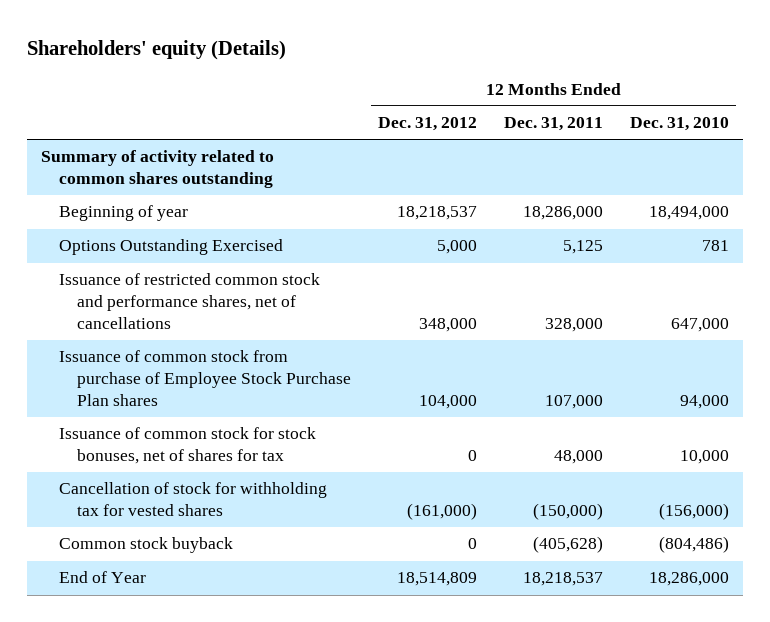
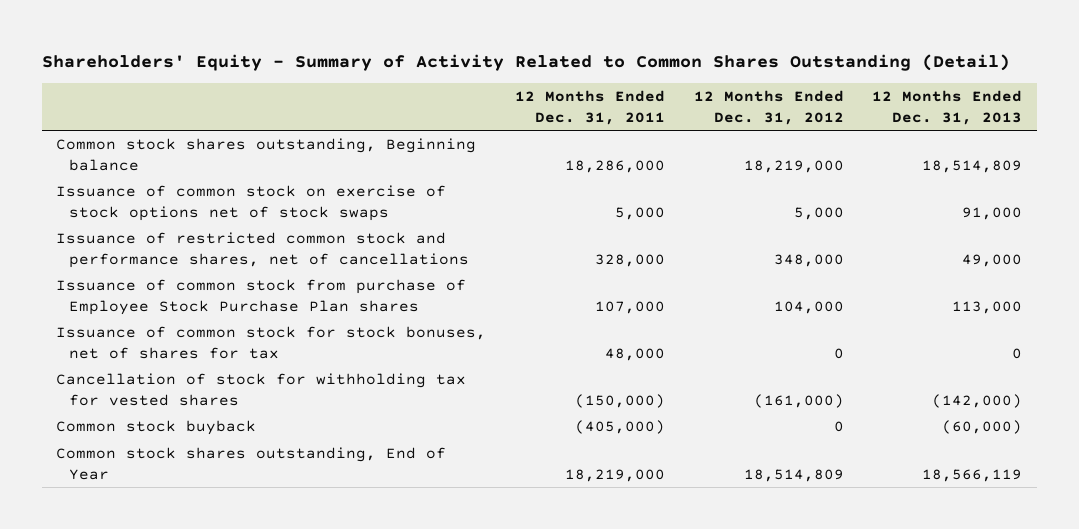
- Shareholders' equity (Details)
+ Shareholders' Equity - Summary of Activity Related to Common Shares Outstanding (Detail)
- | 12 Months Ended Dec. 31, 2012 | 12 Months Ended Dec. 31, 2011 | 12 Months Ended Dec. 31, 2010
+ | 12 Months Ended Dec. 31, 2011 | 12 Months Ended Dec. 31, 2012 | 12 Months Ended Dec. 31, 2013
- Summary of activity related to common shares outstanding
- Beginning of year | 18,218,537 | 18,286,000 | 18,494,000
- Options Outstanding Exercised | 5,000 | 5,125 | 781
+ Common stock shares outstanding, Beginning balance | 18,286,000 | 18,219,000 | 18,514,809
+ Issuance of common stock on exercise of stock options net of stock swaps | 5,000 | 5,000 | 91,000
- Common stock buyback | 0 | (405,628) | (804,486)
- End of Year | 18,514,809 | 18,218,537 | 18,286,000
+ Common stock buyback | (405,000) | 0 | (60,000)
+ Common stock shares outstanding, End of Year | 18,219,000 | 18,514,809 | 18,566,119

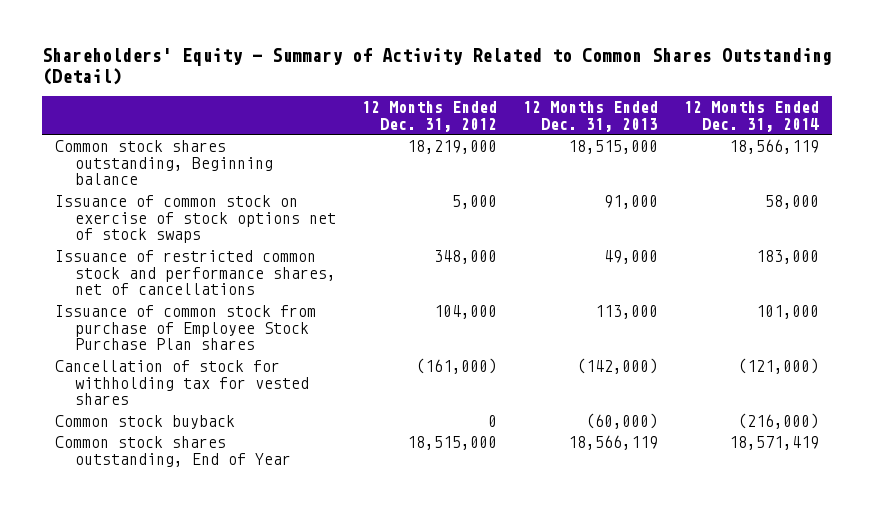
- | 12 Months Ended Dec. 31, 2011 | 12 Months Ended Dec. 31, 2012 | 12 Months Ended Dec. 31, 2013
+ | 12 Months Ended Dec. 31, 2012 | 12 Months Ended Dec. 31, 2013 | 12 Months Ended Dec. 31, 2014
- Common stock shares outstanding, Beginning balance | 18,286,000 | 18,219,000 | 18,514,809
+ Common stock shares outstanding, Beginning balance | 18,219,000 | 18,515,000 | 18,566,119
- Issuance of common stock for stock bonuses, net of shares for tax | 48,000 | 0 | 0
- Common stock shares outstanding, End of Year | 18,219,000 | 18,514,809 | 18,566,119
+ Common stock shares outstanding, End of Year | 18,515,000 | 18,566,119 | 18,571,419

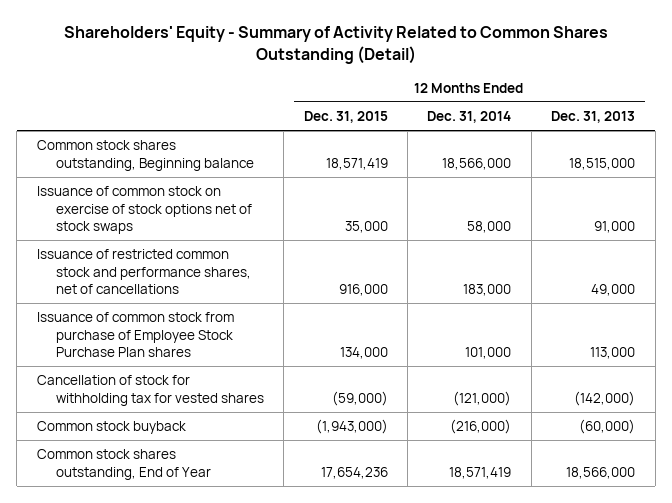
- | 12 Months Ended Dec. 31, 2012 | 12 Months Ended Dec. 31, 2013 | 12 Months Ended Dec. 31, 2014
+ | 12 Months Ended Dec. 31, 2015 | 12 Months Ended Dec. 31, 2014 | 12 Months Ended Dec. 31, 2013
- Common stock shares outstanding, Beginning balance | 18,219,000 | 18,515,000 | 18,566,119
+ Common stock shares outstanding, Beginning balance | 18,571,419 | 18,566,000 | 18,515,000
- Common stock shares outstanding, End of Year | 18,515,000 | 18,566,119 | 18,571,419
+ Common stock shares outstanding, End of Year | 17,654,236 | 18,571,419 | 18,566,000

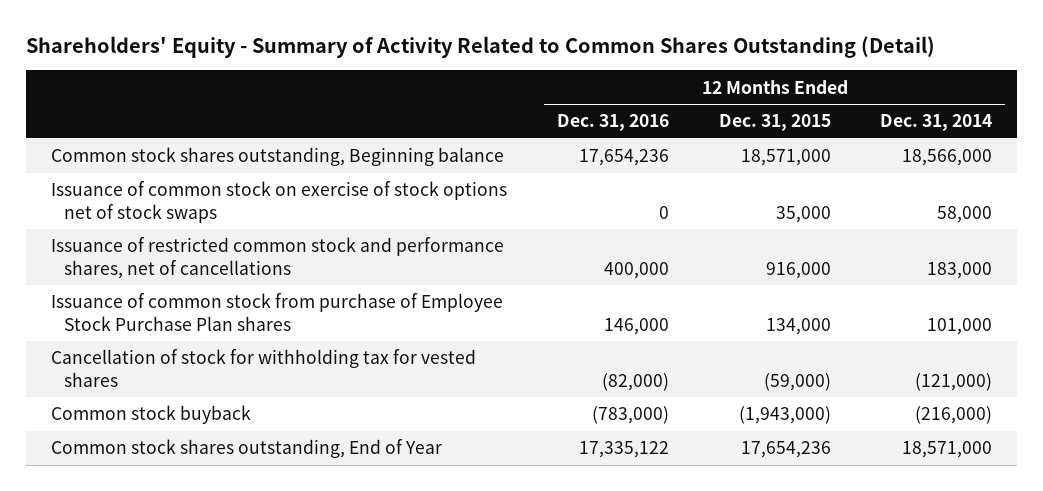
- | 12 Months Ended Dec. 31, 2015 | 12 Months Ended Dec. 31, 2014 | 12 Months Ended Dec. 31, 2013
+ | 12 Months Ended Dec. 31, 2016 | 12 Months Ended Dec. 31, 2015 | 12 Months Ended Dec. 31, 2014
- Common stock shares outstanding, Beginning balance | 18,571,419 | 18,566,000 | 18,515,000
+ Common stock shares outstanding, Beginning balance | 17,654,236 | 18,571,000 | 18,566,000
- Common stock shares outstanding, End of Year | 17,654,236 | 18,571,419 | 18,566,000
+ Common stock shares outstanding, End of Year | 17,335,122 | 17,654,236 | 18,571,000

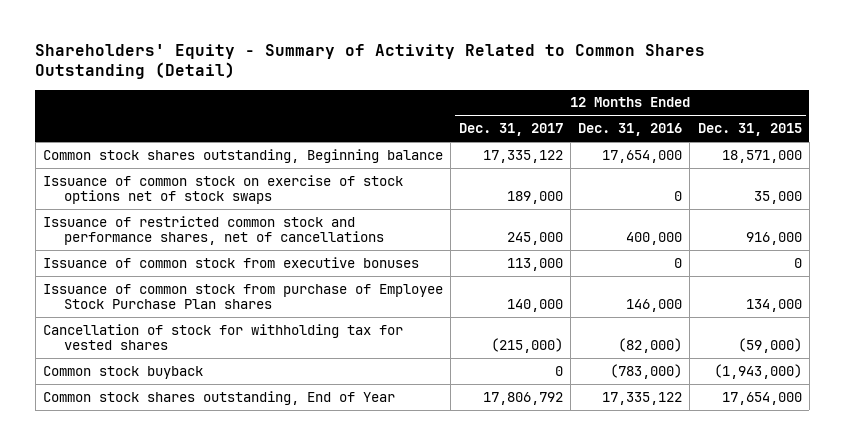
- | 12 Months Ended Dec. 31, 2016 | 12 Months Ended Dec. 31, 2015 | 12 Months Ended Dec. 31, 2014
+ | 12 Months Ended Dec. 31, 2017 | 12 Months Ended Dec. 31, 2016 | 12 Months Ended Dec. 31, 2015
- Common stock shares outstanding, Beginning balance | 17,654,236 | 18,571,000 | 18,566,000
+ Common stock shares outstanding, Beginning balance | 17,335,122 | 17,654,000 | 18,571,000
+ Issuance of common stock from executive bonuses | 113,000 | 0 | 0
- Common stock shares outstanding, End of Year | 17,335,122 | 17,654,236 | 18,571,000
+ Common stock shares outstanding, End of Year | 17,806,792 | 17,335,122 | 17,654,000

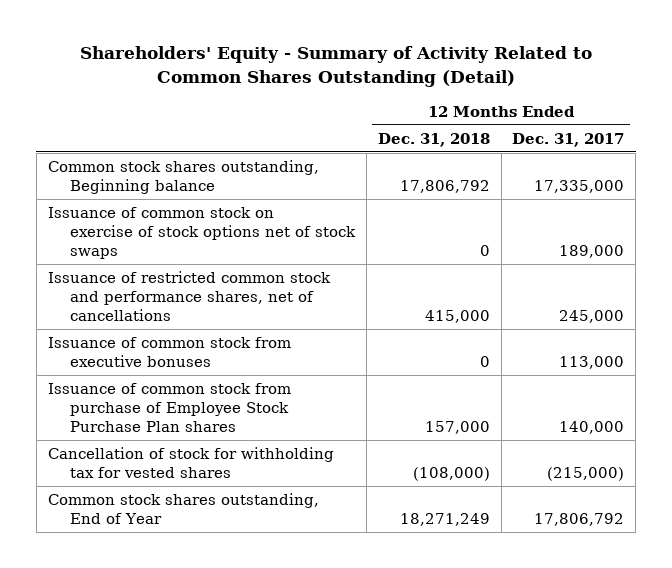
- | 12 Months Ended Dec. 31, 2017 | 12 Months Ended Dec. 31, 2016 | 12 Months Ended Dec. 31, 2015
+ | 12 Months Ended Dec. 31, 2018 | 12 Months Ended Dec. 31, 2017
- Common stock shares outstanding, Beginning balance | 17,335,122 | 17,654,000 | 18,571,000
+ Common stock shares outstanding, Beginning balance | 17,806,792 | 17,335,000
- Common stock buyback | 0 | (783,000) | (1,943,000)

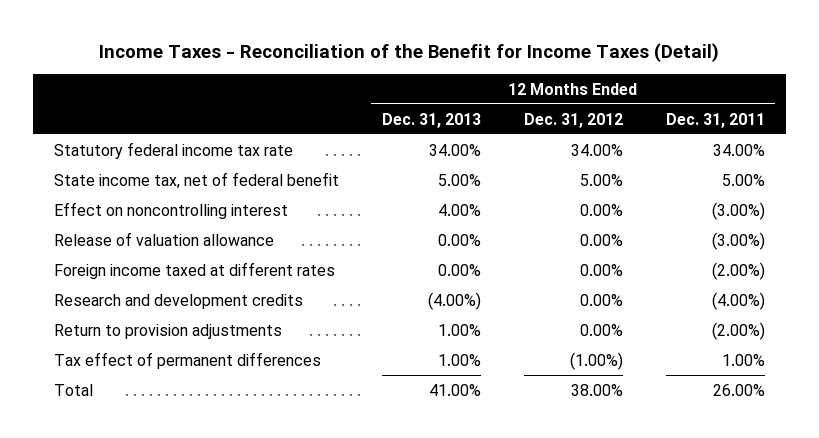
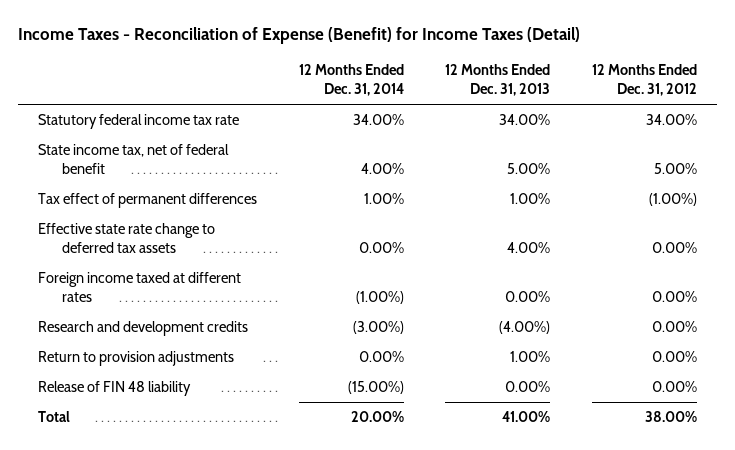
- Income Taxes - Reconciliation of the Benefit for Income Taxes (Detail)
+ Income Taxes - Reconciliation of Expense (Benefit) for Income Taxes (Detail)
- | 12 Months Ended Dec. 31, 2013 | 12 Months Ended Dec. 31, 2012 | 12 Months Ended Dec. 31, 2011
+ | 12 Months Ended Dec. 31, 2014 | 12 Months Ended Dec. 31, 2013 | 12 Months Ended Dec. 31, 2012
- Effect on noncontrolling interest | 4.00% | 0.00% | (3.00%)
- Release of valuation allowance | 0.00% | 0.00% | (3.00%)
moved up: Tax effect of permanent differences | 1.00% | 1.00% | (1.00%)
+ Effective state rate change to deferred tax assets | 0.00% | 4.00% | 0.00%
+ Release of FIN 48 liability | (15.00%) | 0.00% | 0.00%

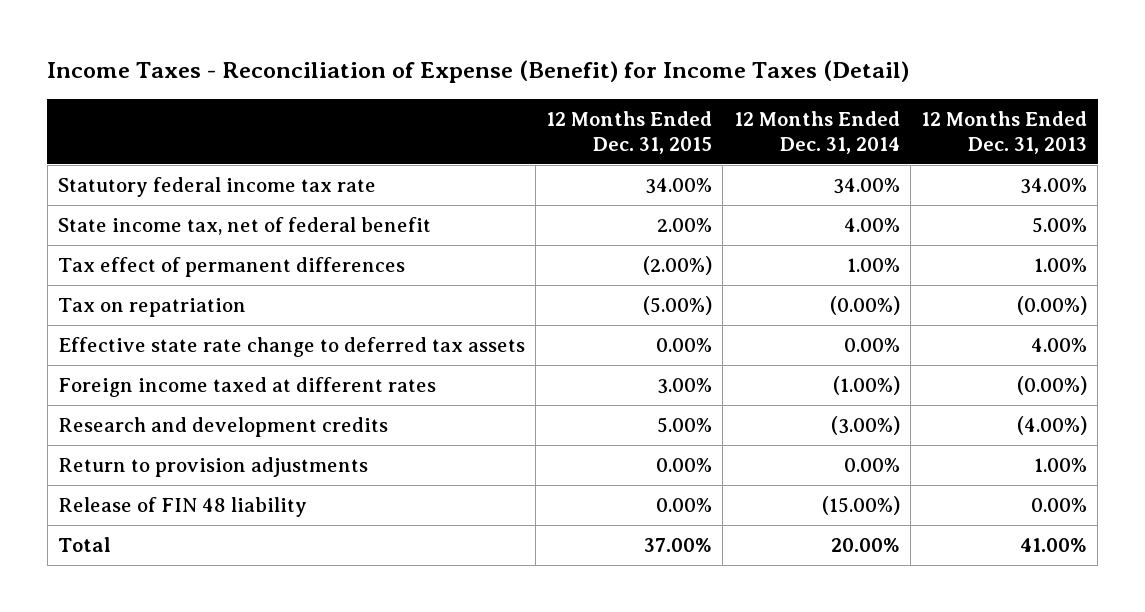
- | 12 Months Ended Dec. 31, 2014 | 12 Months Ended Dec. 31, 2013 | 12 Months Ended Dec. 31, 2012
+ | 12 Months Ended Dec. 31, 2015 | 12 Months Ended Dec. 31, 2014 | 12 Months Ended Dec. 31, 2013
+ Tax on repatriation | (5.00%) | (0.00%) | (0.00%)
- Foreign income taxed at different rates | (1.00%) | 0.00% | 0.00%
+ Foreign income taxed at different rates | 3.00% | (1.00%) | (0.00%)

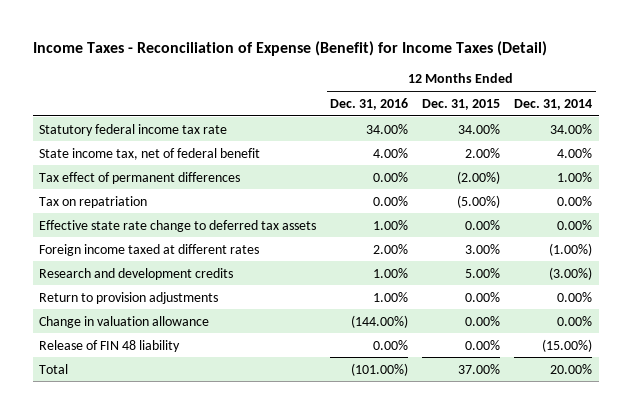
- | 12 Months Ended Dec. 31, 2015 | 12 Months Ended Dec. 31, 2014 | 12 Months Ended Dec. 31, 2013
+ | 12 Months Ended Dec. 31, 2016 | 12 Months Ended Dec. 31, 2015 | 12 Months Ended Dec. 31, 2014
- Tax on repatriation | (5.00%) | (0.00%) | (0.00%)
+ Tax on repatriation | 0.00% | (5.00%) | 0.00%
+ Change in valuation allowance | (144.00%) | 0.00% | 0.00%

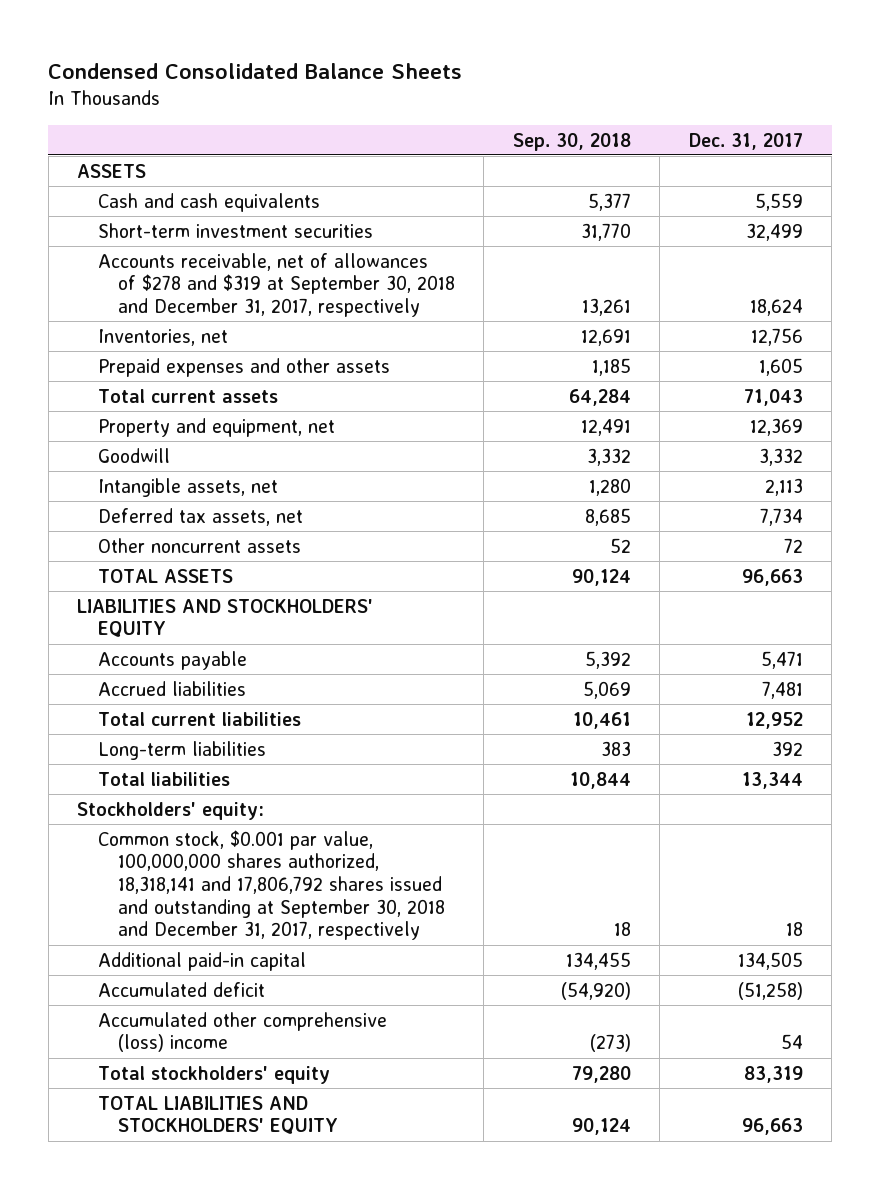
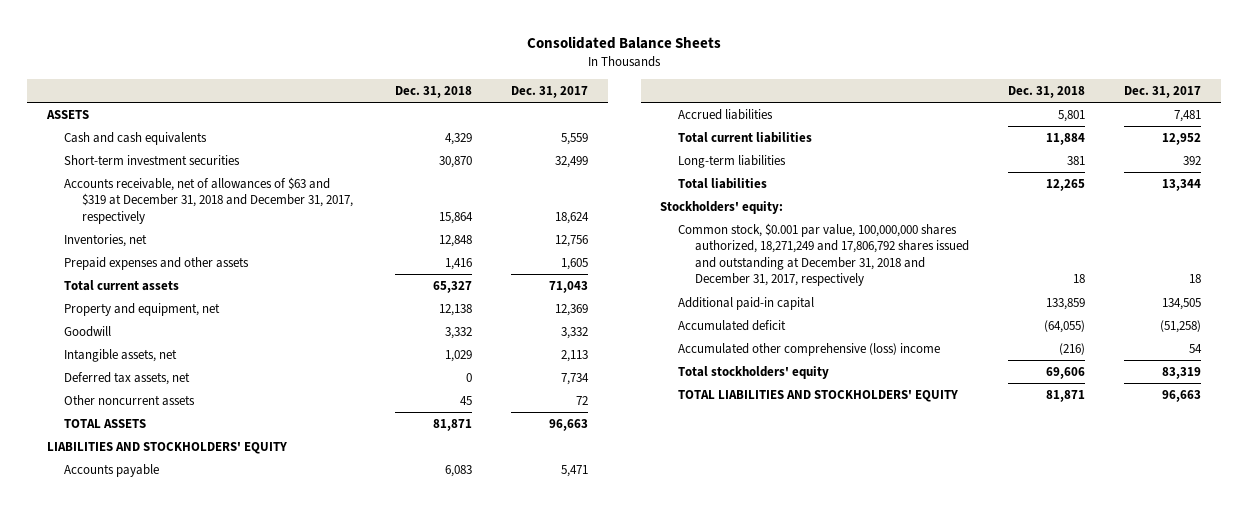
- Condensed Consolidated Balance Sheets
+ Consolidated Balance Sheets
- | Sep. 30, 2018 | Dec. 31, 2017
+ | Dec. 31, 2018 | Dec. 31, 2017
- Accounts receivable, net of allowances of $278 and $319 at September 30, 2018 and December 31, 2017, respectively | 13,261 | 18,624
+ Accounts receivable, net of allowances of $63 and $319 at December 31, 2018 and December 31, 2017, respectively | 15,864 | 18,624
- Common stock, $0.001 par value, 100,000,000 shares authorized, 18,318,141 and 17,806,792 shares issued and outstanding at September 30, 2018 and December 31, 2017, respectively | 18 | 18
+ Common stock, $0.001 par value, 100,000,000 shares authorized, 18,271,249 and 17,806,792 shares issued and outstanding at December 31, 2018 and December 31, 2017, respectively | 18 | 18

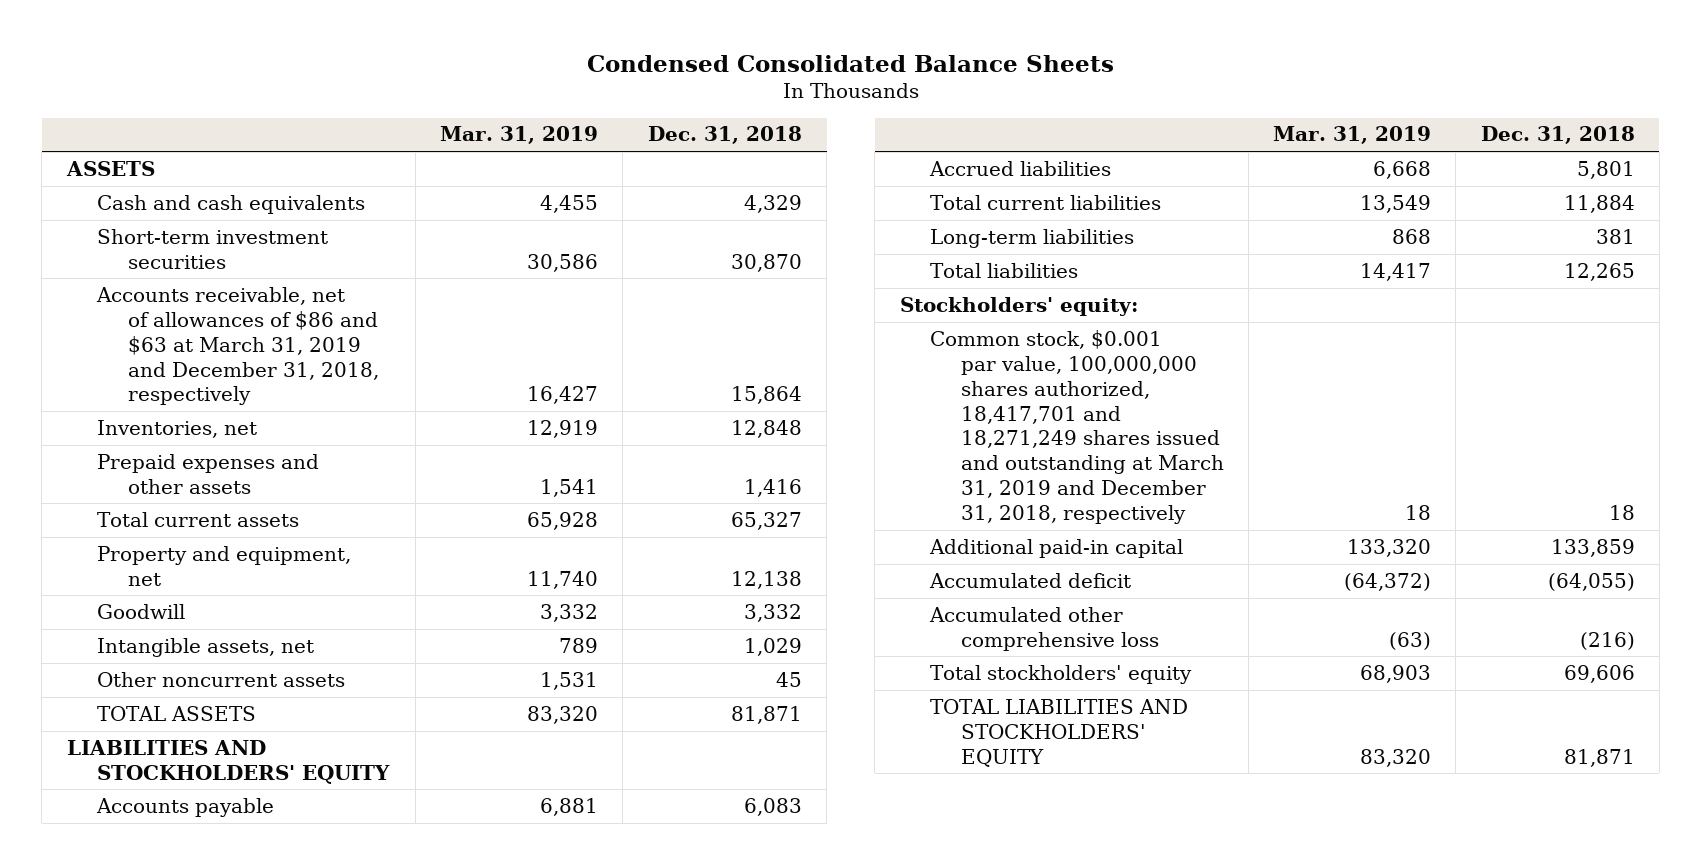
- Consolidated Balance Sheets
+ Condensed Consolidated Balance Sheets
- | Dec. 31, 2018 | Dec. 31, 2017
+ | Mar. 31, 2019 | Dec. 31, 2018
- Accounts receivable, net of allowances of $63 and $319 at December 31, 2018 and December 31, 2017, respectively | 15,864 | 18,624
+ Accounts receivable, net of allowances of $86 and $63 at March 31, 2019 and December 31, 2018, respectively | 16,427 | 15,864
- Deferred tax assets, net | 0 | 7,734
- Common stock, $0.001 par value, 100,000,000 shares authorized, 18,271,249 and 17,806,792 shares issued and outstanding at December 31, 2018 and December 31, 2017, respectively | 18 | 18
+ Common stock, $0.001 par value, 100,000,000 shares authorized, 18,417,701 and 18,271,249 shares issued and outstanding at March 31, 2019 and December 31, 2018, respectively | 18 | 18
- Accumulated other comprehensive (loss) income | (216) | 54
+ Accumulated other comprehensive loss | (63) | (216)

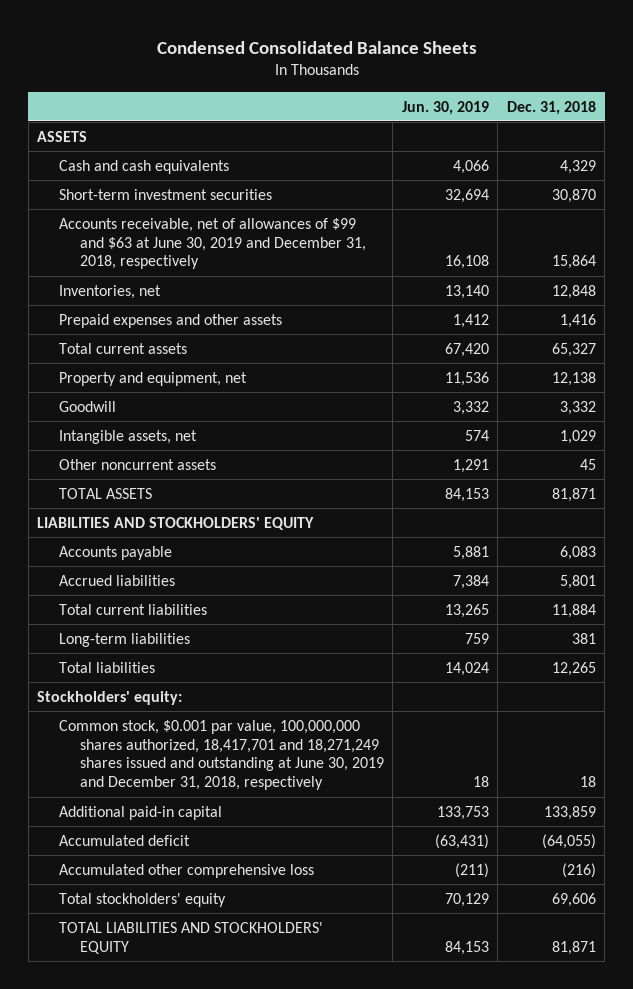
- | Mar. 31, 2019 | Dec. 31, 2018
+ | Jun. 30, 2019 | Dec. 31, 2018
- Accounts receivable, net of allowances of $86 and $63 at March 31, 2019 and December 31, 2018, respectively | 16,427 | 15,864
+ Accounts receivable, net of allowances of $99 and $63 at June 30, 2019 and December 31, 2018, respectively | 16,108 | 15,864
- Common stock, $0.001 par value, 100,000,000 shares authorized, 18,417,701 and 18,271,249 shares issued and outstanding at March 31, 2019 and December 31, 2018, respectively | 18 | 18
+ Common stock, $0.001 par value, 100,000,000 shares authorized, 18,417,701 and 18,271,249 shares issued and outstanding at June 30, 2019 and December 31, 2018, respectively | 18 | 18

